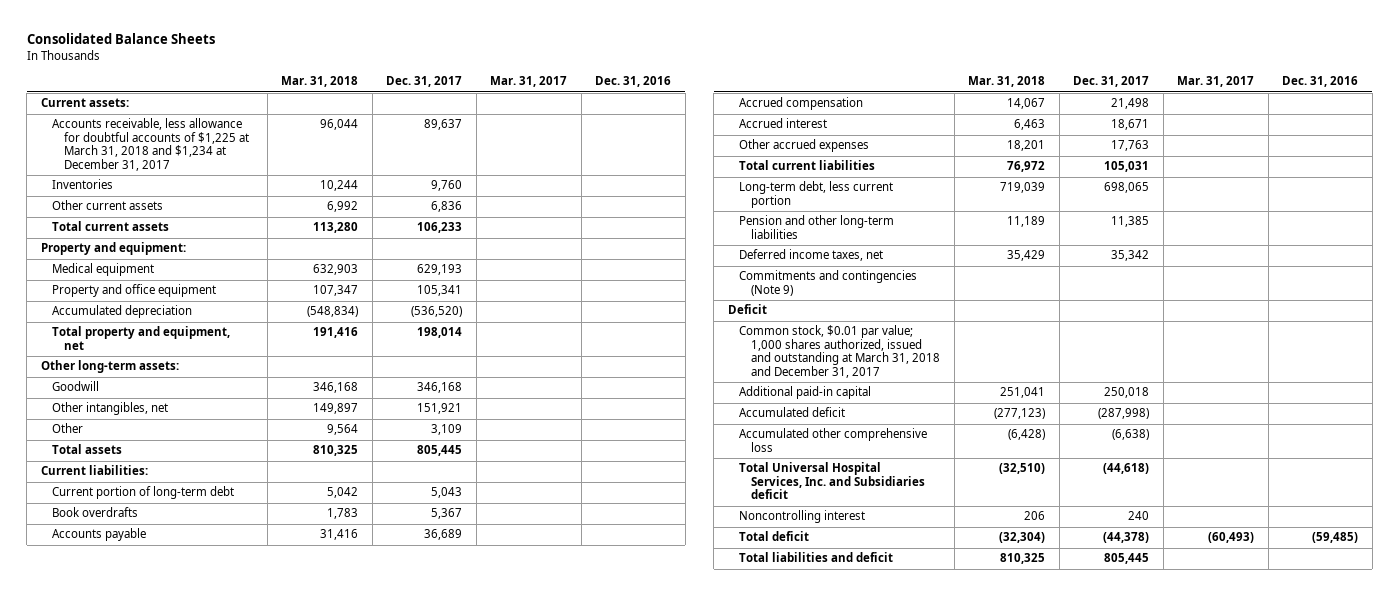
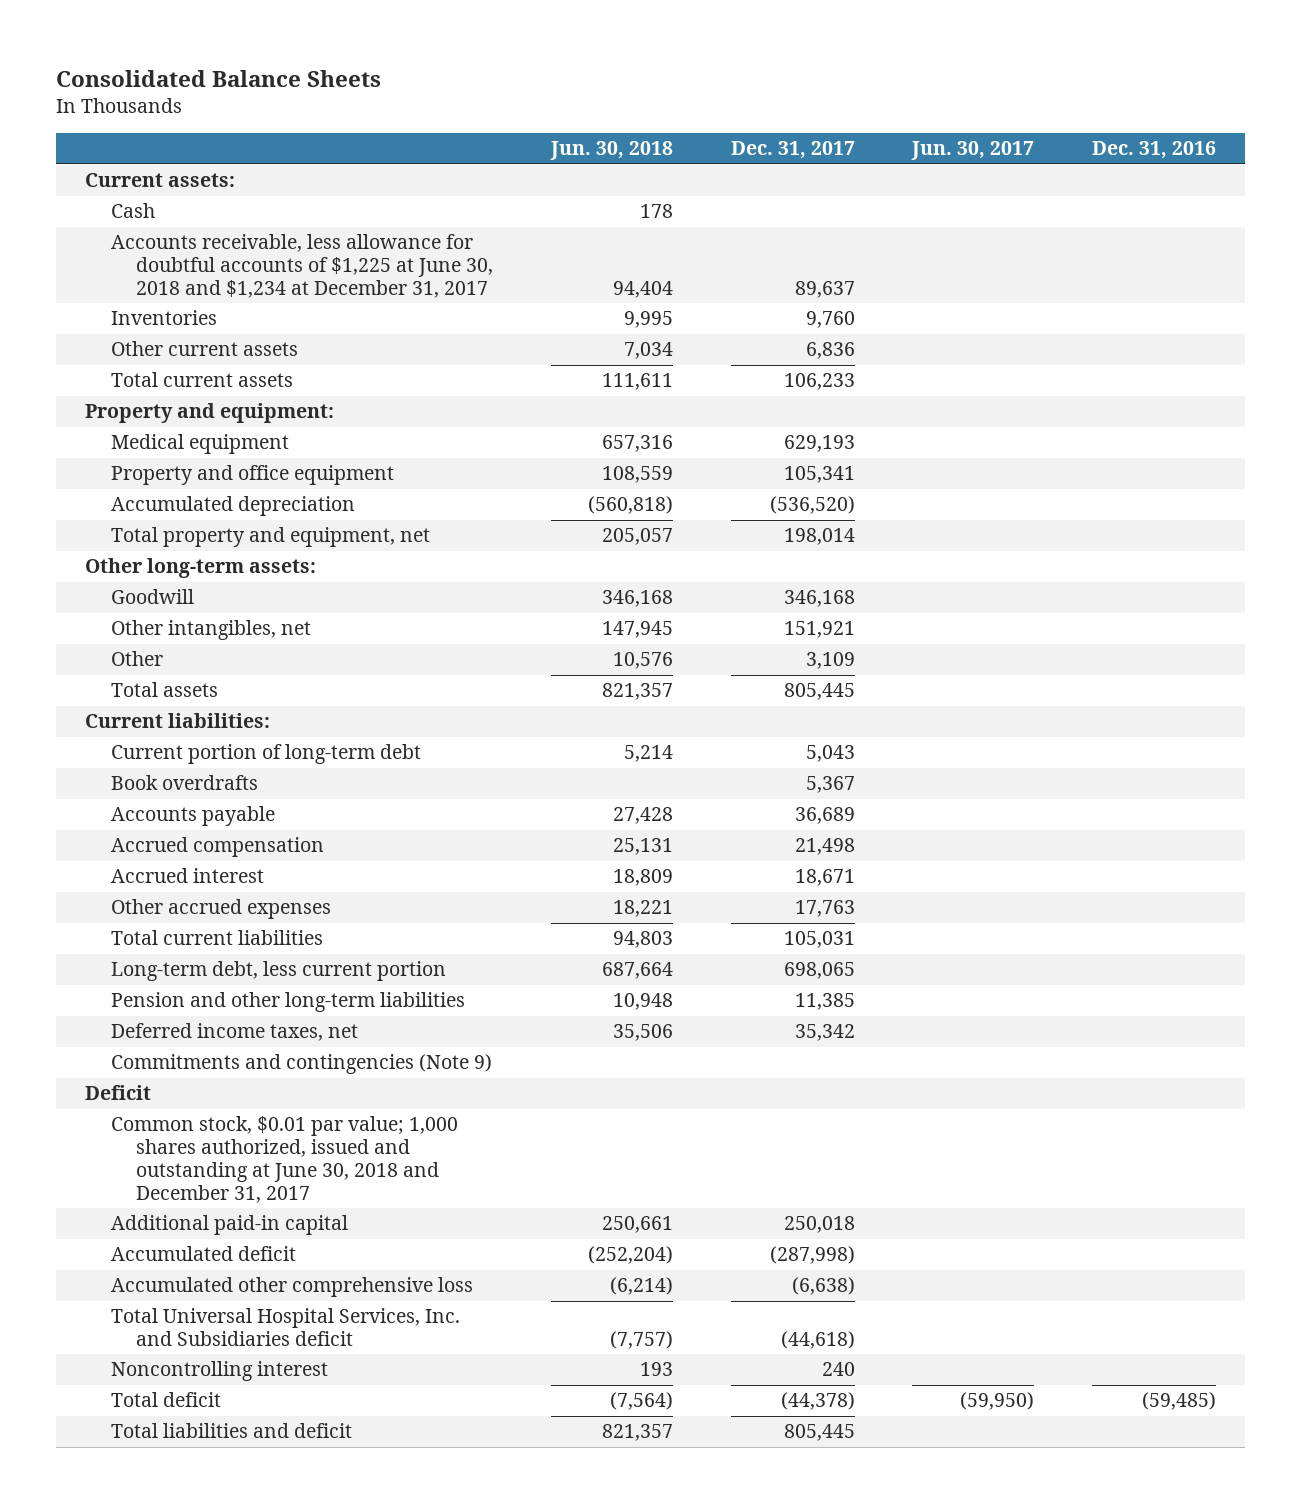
- | Mar. 31, 2018 | Dec. 31, 2017 | Mar. 31, 2017 | Dec. 31, 2016
+ | Jun. 30, 2018 | Dec. 31, 2017 | Jun. 30, 2017 | Dec. 31, 2016
- Accounts receivable, less allowance for doubtful accounts of $1,225 at March 31, 2018 and $1,234 at December 31, 2017 | 96,044 | 89,637 | |
+ Cash | 178 | | |
+ Accounts receivable, less allowance for doubtful accounts of $1,225 at June 30, 2018 and $1,234 at December 31, 2017 | 94,404 | 89,637 | |
- Common stock, $0.01 par value; 1,000 shares authorized, issued and outstanding at March 31, 2018 and December 31, 2017
+ Common stock, $0.01 par value; 1,000 shares authorized, issued and outstanding at June 30, 2018 and December 31, 2017

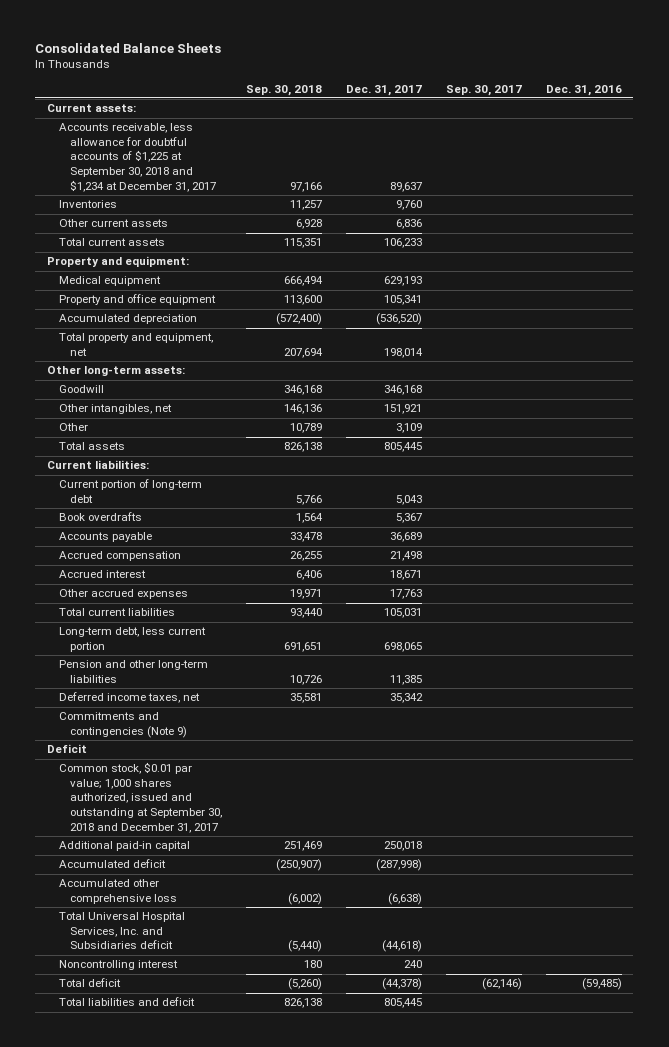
- | Jun. 30, 2018 | Dec. 31, 2017 | Jun. 30, 2017 | Dec. 31, 2016
+ | Sep. 30, 2018 | Dec. 31, 2017 | Sep. 30, 2017 | Dec. 31, 2016
- Cash | 178 | | |
- Accounts receivable, less allowance for doubtful accounts of $1,225 at June 30, 2018 and $1,234 at December 31, 2017 | 94,404 | 89,637 | |
+ Accounts receivable, less allowance for doubtful accounts of $1,225 at September 30, 2018 and $1,234 at December 31, 2017 | 97,166 | 89,637 | |
- Common stock, $0.01 par value; 1,000 shares authorized, issued and outstanding at June 30, 2018 and December 31, 2017
+ Common stock, $0.01 par value; 1,000 shares authorized, issued and outstanding at September 30, 2018 and December 31, 2017

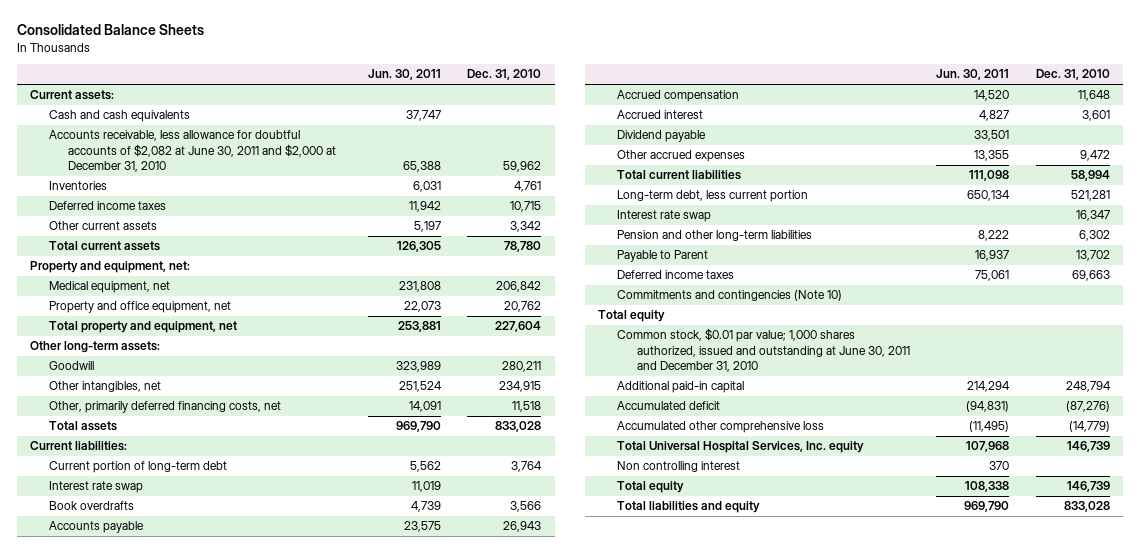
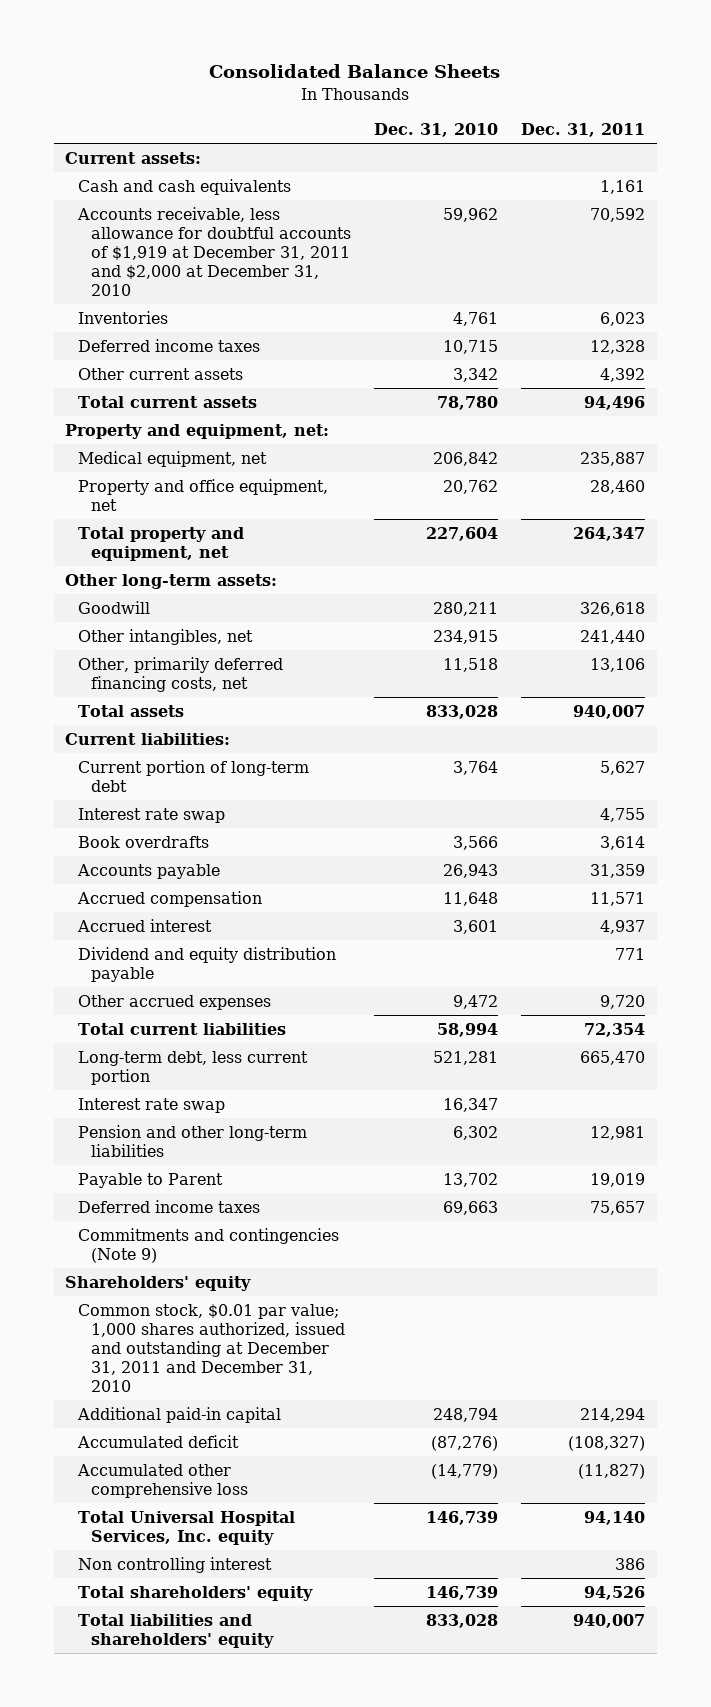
- | Jun. 30, 2011 | Dec. 31, 2010
+ | Dec. 31, 2010 | Dec. 31, 2011
- Accounts receivable, less allowance for doubtful accounts of $2,082 at June 30, 2011 and $2,000 at December 31, 2010 | 65,388 | 59,962
+ Accounts receivable, less allowance for doubtful accounts of $1,919 at December 31, 2011 and $2,000 at December 31, 2010 | 59,962 | 70,592
- Dividend payable | 33,501 |
+ Dividend and equity distribution payable | | 771
- Commitments and contingencies (Note 10)
- Total equity
- Common stock, $0.01 par value; 1,000 shares authorized, issued and outstanding at June 30, 2011 and December 31, 2010
+ Commitments and contingencies (Note 9)
+ Shareholders' equity
+ Common stock, $0.01 par value; 1,000 shares authorized, issued and outstanding at December 31, 2011 and December 31, 2010
- Total equity | 108,338 | 146,739
- Total liabilities and equity | 969,790 | 833,028
+ Total shareholders' equity | 146,739 | 94,526
+ Total liabilities and shareholders' equity | 833,028 | 940,007

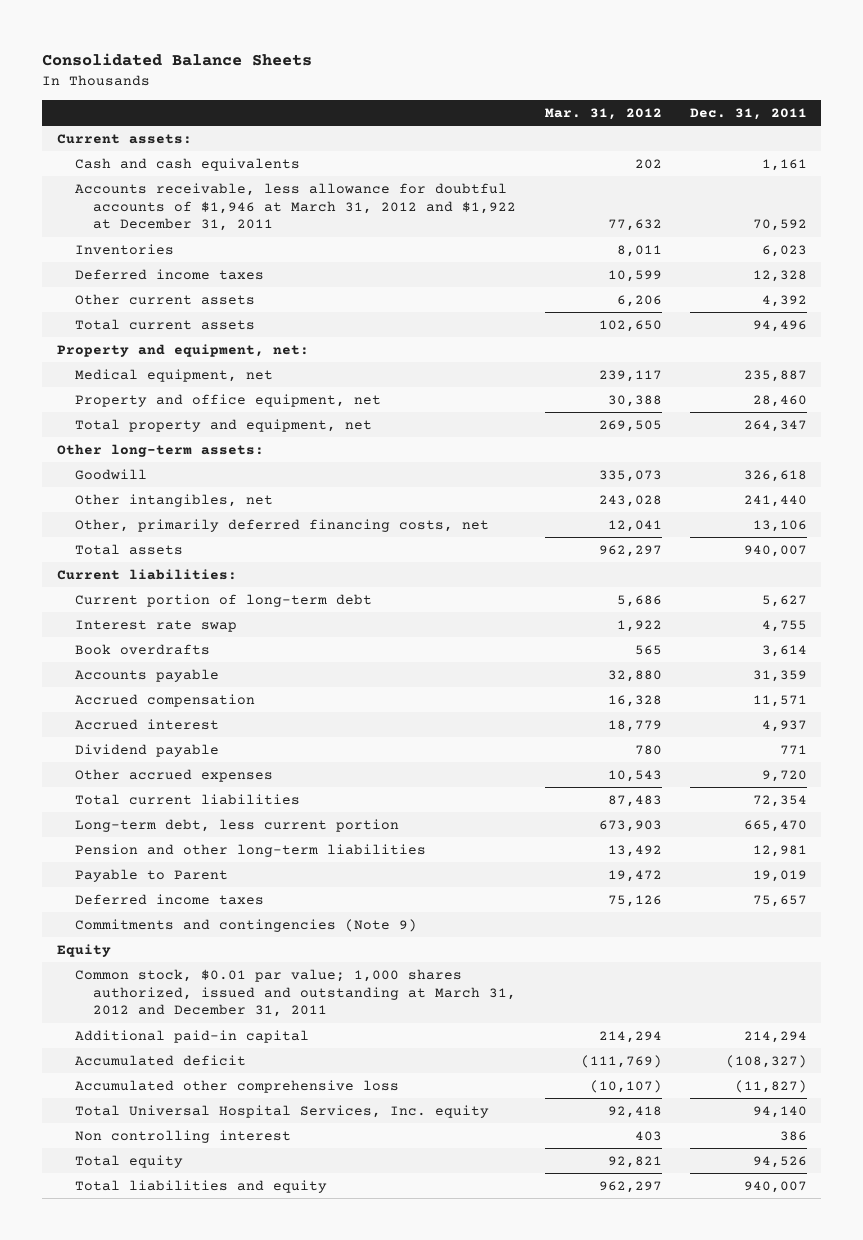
- | Dec. 31, 2010 | Dec. 31, 2011
+ | Mar. 31, 2012 | Dec. 31, 2011
- Accounts receivable, less allowance for doubtful accounts of $1,919 at December 31, 2011 and $2,000 at December 31, 2010 | 59,962 | 70,592
+ Accounts receivable, less allowance for doubtful accounts of $1,946 at March 31, 2012 and $1,922 at December 31, 2011 | 77,632 | 70,592
- Dividend and equity distribution payable | | 771
+ Dividend payable | 780 | 771
- Interest rate swap | 16,347 |
- Shareholders' equity
- Common stock, $0.01 par value; 1,000 shares authorized, issued and outstanding at December 31, 2011 and December 31, 2010
+ Equity
+ Common stock, $0.01 par value; 1,000 shares authorized, issued and outstanding at March 31, 2012 and December 31, 2011
- Total shareholders' equity | 146,739 | 94,526
- Total liabilities and shareholders' equity | 833,028 | 940,007
+ Total equity | 92,821 | 94,526
+ Total liabilities and equity | 962,297 | 940,007

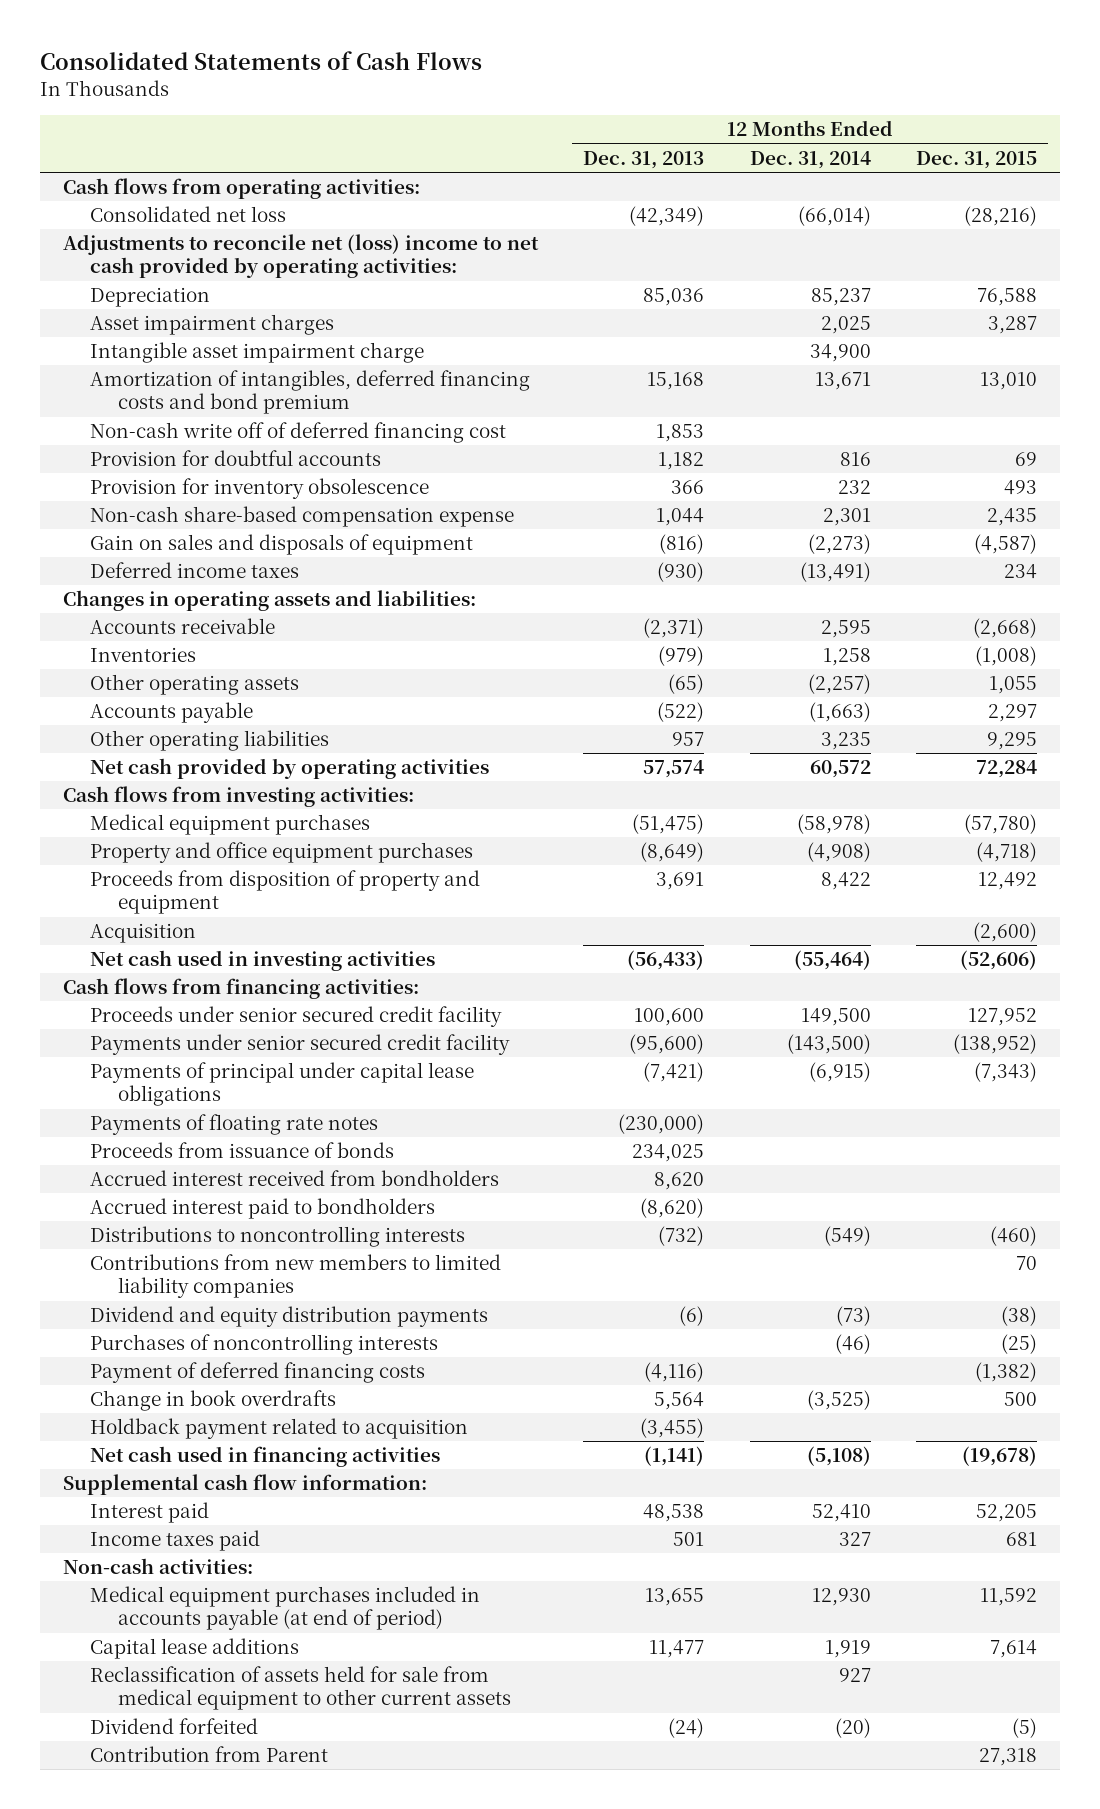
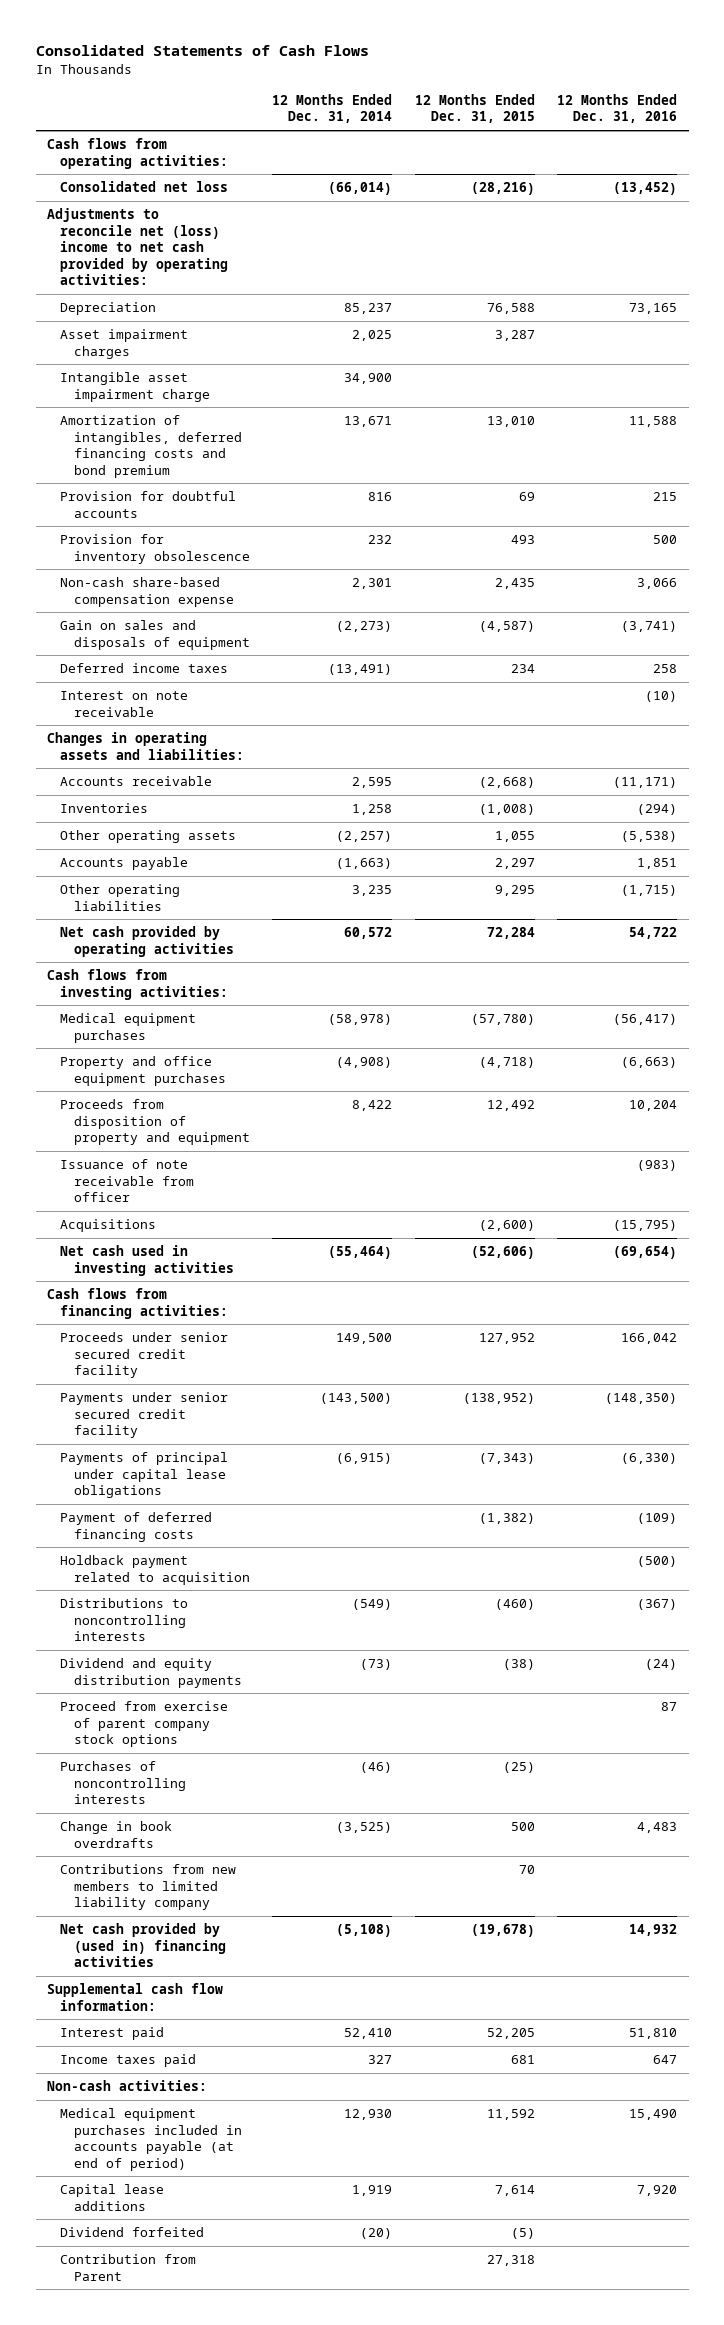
- | 12 Months Ended Dec. 31, 2013 | 12 Months Ended Dec. 31, 2014 | 12 Months Ended Dec. 31, 2015
+ | 12 Months Ended Dec. 31, 2014 | 12 Months Ended Dec. 31, 2015 | 12 Months Ended Dec. 31, 2016
- Non-cash write off of deferred financing cost | 1,853 | |
+ Interest on note receivable | | | (10)
- Acquisition | | | (2,600)
+ Issuance of note receivable from officer | | | (983)
+ Acquisitions | | (2,600) | (15,795)
- Payments of floating rate notes | (230,000) | |
- Proceeds from issuance of bonds | 234,025 | |
- Accrued interest received from bondholders | 8,620 | |
- Accrued interest paid to bondholders | (8,620) | |
moved up: Payment of deferred financing costs | | (1,382) | (109)
moved up: Holdback payment related to acquisition | | | (500)
- Contributions from new members to limited liability companies | | | 70
+ Proceed from exercise of parent company stock options | | | 87
- Net cash used in financing activities | (1,141) | (5,108) | (19,678)
+ Contributions from new members to limited liability company | | 70 |
+ Net cash provided by (used in) financing activities | (5,108) | (19,678) | 14,932
- Reclassification of assets held for sale from medical equipment to other current assets | | 927 |

